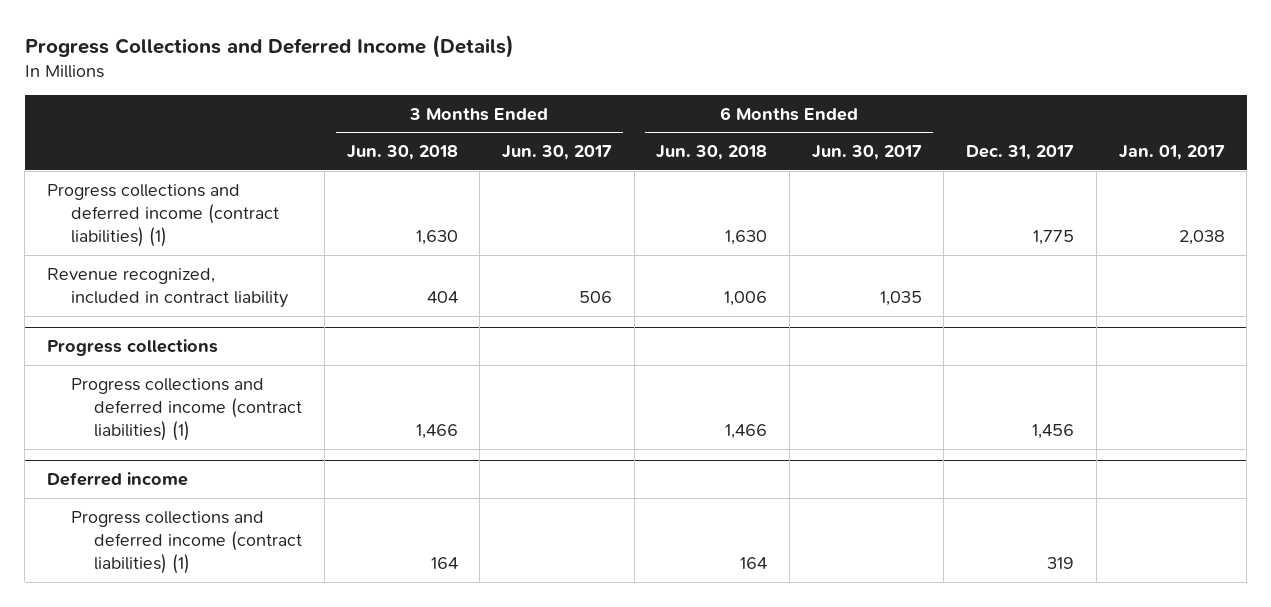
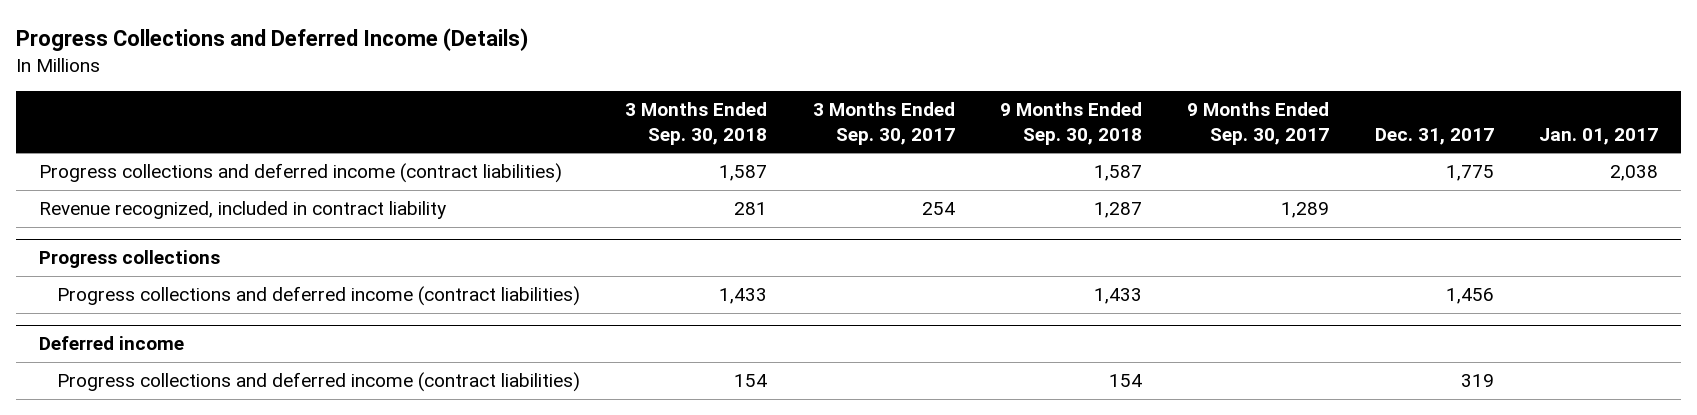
- | 3 Months Ended Jun. 30, 2018 | 3 Months Ended Jun. 30, 2017 | 6 Months Ended Jun. 30, 2018 | 6 Months Ended Jun. 30, 2017 | Dec. 31, 2017 | Jan. 01, 2017
+ | 3 Months Ended Sep. 30, 2018 | 3 Months Ended Sep. 30, 2017 | 9 Months Ended Sep. 30, 2018 | 9 Months Ended Sep. 30, 2017 | Dec. 31, 2017 | Jan. 01, 2017
- Progress collections and deferred income (contract liabilities) (1) | 1,630 | | 1,630 | | 1,775 | 2,038
+ Progress collections and deferred income (contract liabilities) | 1,587 | | 1,587 | | 1,775 | 2,038
@ Progress collections
- Progress collections and deferred income (contract liabilities) (1) | 1,466 | | 1,466 | | 1,456 |
+ Progress collections and deferred income (contract liabilities) | 1,433 | | 1,433 | | 1,456 |
@ Deferred income
- Progress collections and deferred income (contract liabilities) (1) | 164 | | 164 | | 319 |
+ Progress collections and deferred income (contract liabilities) | 154 | | 154 | | 319 |

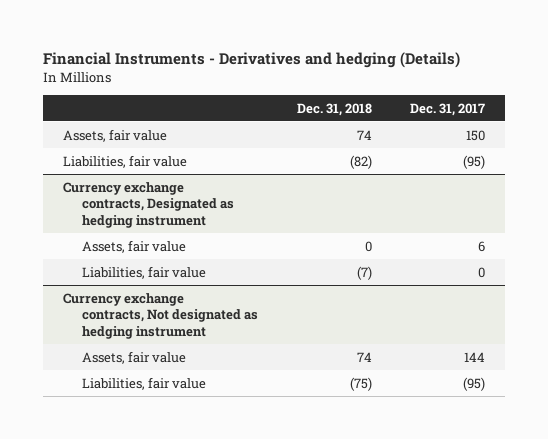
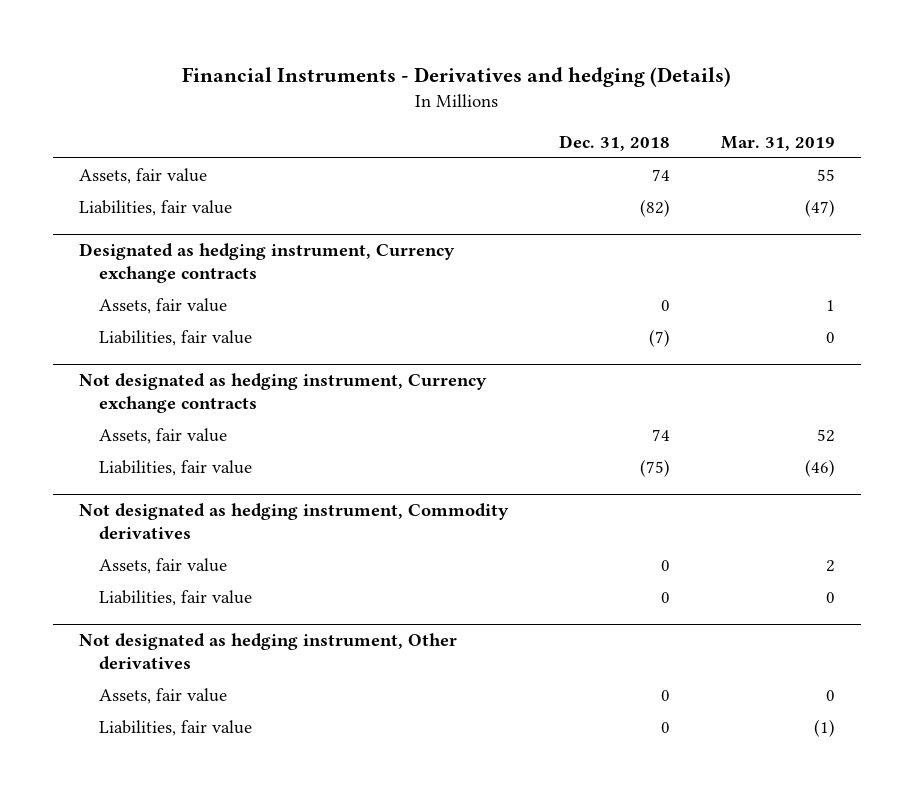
- | Dec. 31, 2018 | Dec. 31, 2017
+ | Dec. 31, 2018 | Mar. 31, 2019
- Currency exchange contracts, Designated as hedging instrument
+ Designated as hedging instrument, Currency exchange contracts
- Currency exchange contracts, Not designated as hedging instrument
+ Not designated as hedging instrument, Currency exchange contracts
+ Not designated as hedging instrument, Commodity derivatives
+ Assets, fair value | 0 | 2
+ Liabilities, fair value | 0 | 0
+ Not designated as hedging instrument, Other derivatives
+ Assets, fair value | 0 | 0
+ Liabilities, fair value | 0 | (1)

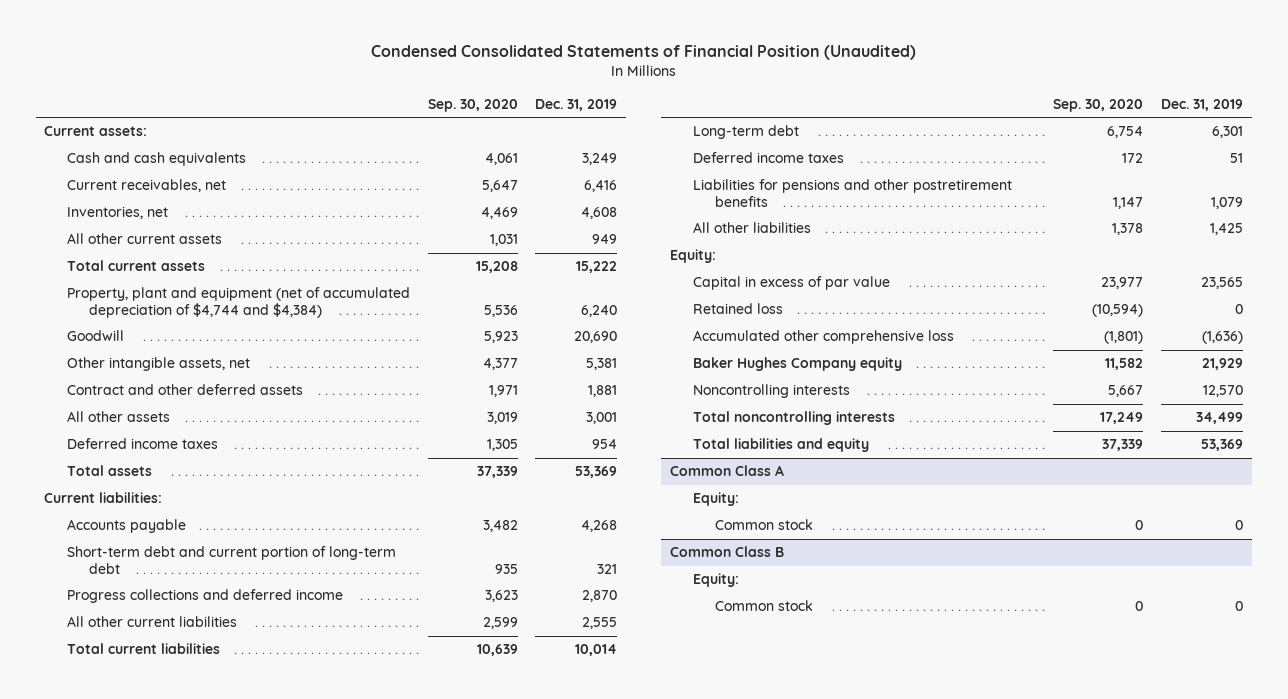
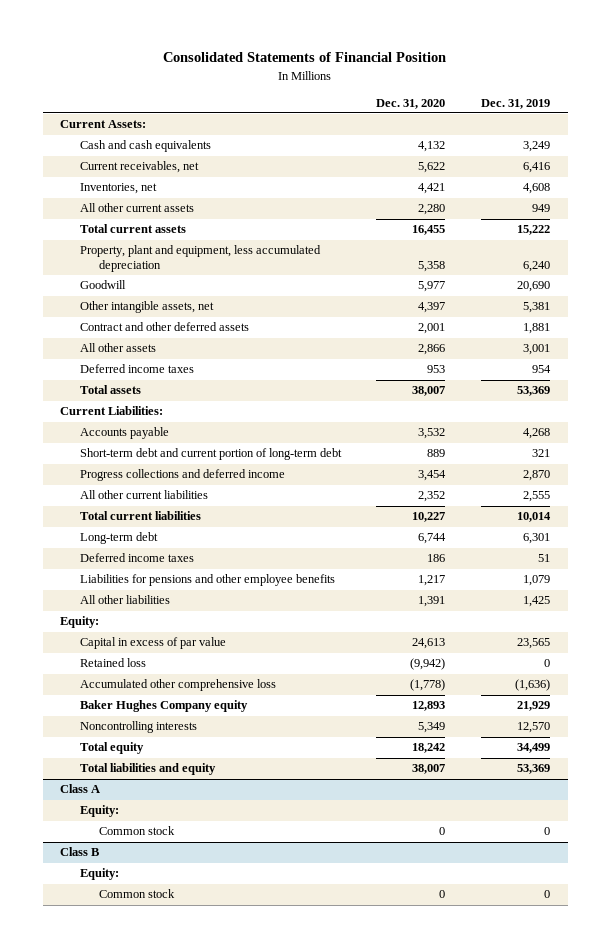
- Condensed Consolidated Statements of Financial Position (Unaudited)
+ Consolidated Statements of Financial Position
- | Sep. 30, 2020 | Dec. 31, 2019
+ | Dec. 31, 2020 | Dec. 31, 2019
- Current assets:
+ Current Assets:
- Property, plant and equipment (net of accumulated depreciation of $4,744 and $4,384) | 5,536 | 6,240
+ Property, plant and equipment, less accumulated depreciation | 5,358 | 6,240
- Current liabilities:
+ Current Liabilities:
- Liabilities for pensions and other postretirement benefits | 1,147 | 1,079
+ Liabilities for pensions and other employee benefits | 1,217 | 1,079
- Total noncontrolling interests | 17,249 | 34,499
+ Total equity | 18,242 | 34,499
- Common Class A
+ Class A
- Common Class B
+ Class B

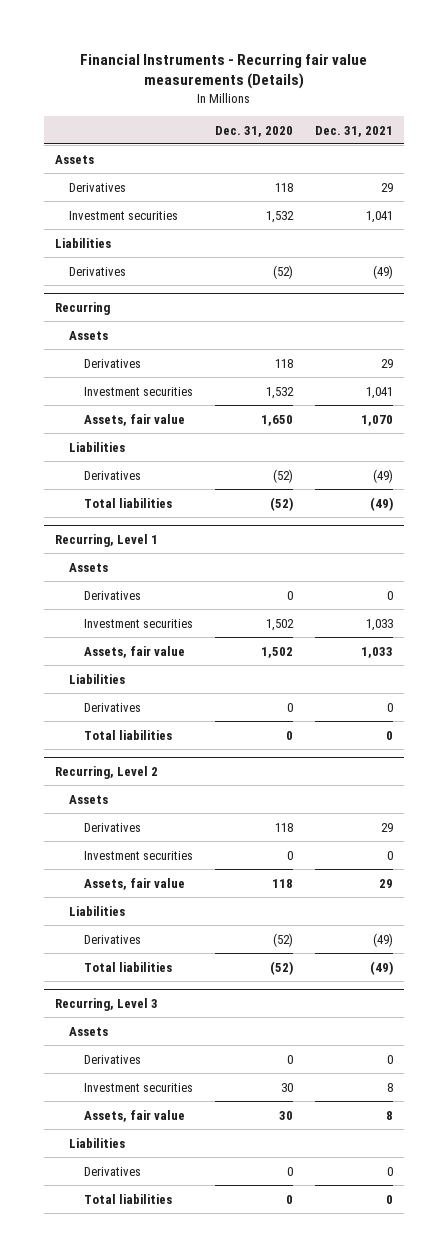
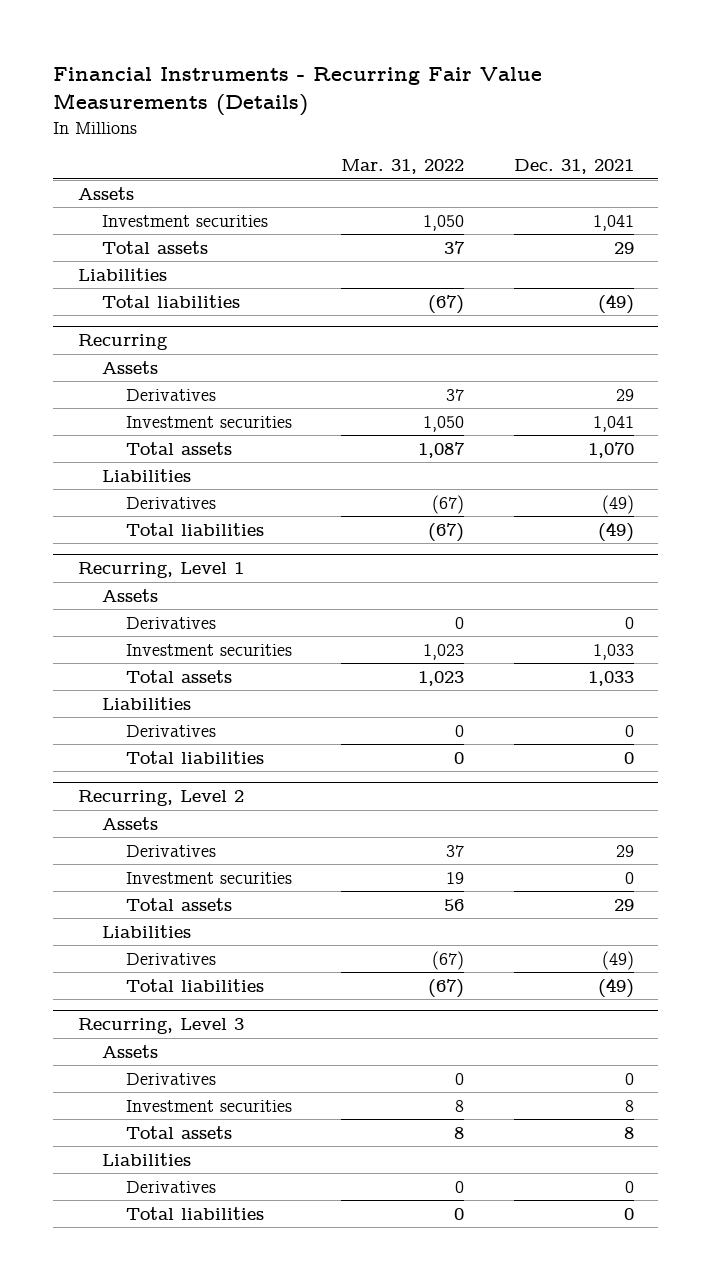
- Financial Instruments - Recurring fair value measurements (Details)
+ Financial Instruments - Recurring Fair Value Measurements (Details)
- | Dec. 31, 2020 | Dec. 31, 2021
+ | Mar. 31, 2022 | Dec. 31, 2021
- Derivatives | 118 | 29
+ Total assets | 37 | 29
- Derivatives | (52) | (49)
+ Total liabilities | (67) | (49)
@ Recurring
- Assets, fair value | 1,650 | 1,070
+ Total assets | 1,087 | 1,070
@ Recurring, Level 1
- Assets, fair value | 1,502 | 1,033
+ Total assets | 1,023 | 1,033
@ Recurring, Level 2
- Assets, fair value | 118 | 29
+ Total assets | 56 | 29
@ Recurring, Level 3
- Assets, fair value | 30 | 8
+ Total assets | 8 | 8

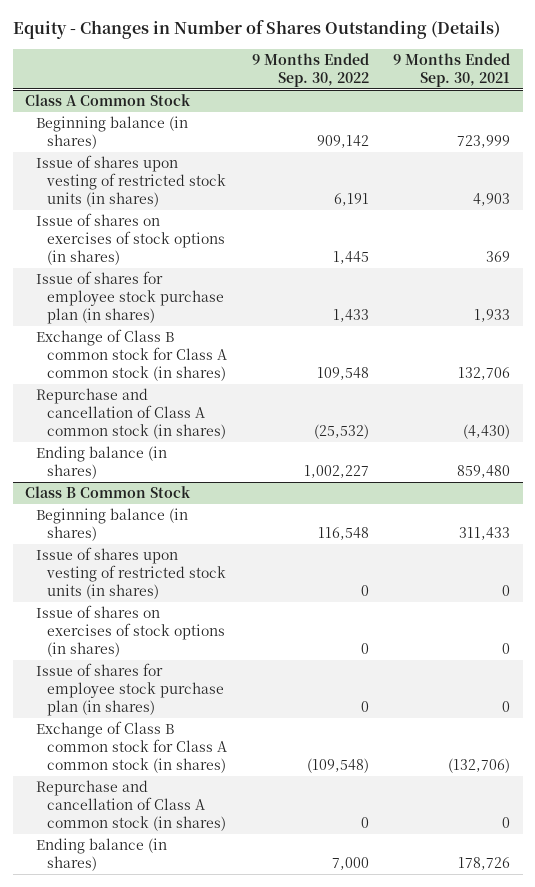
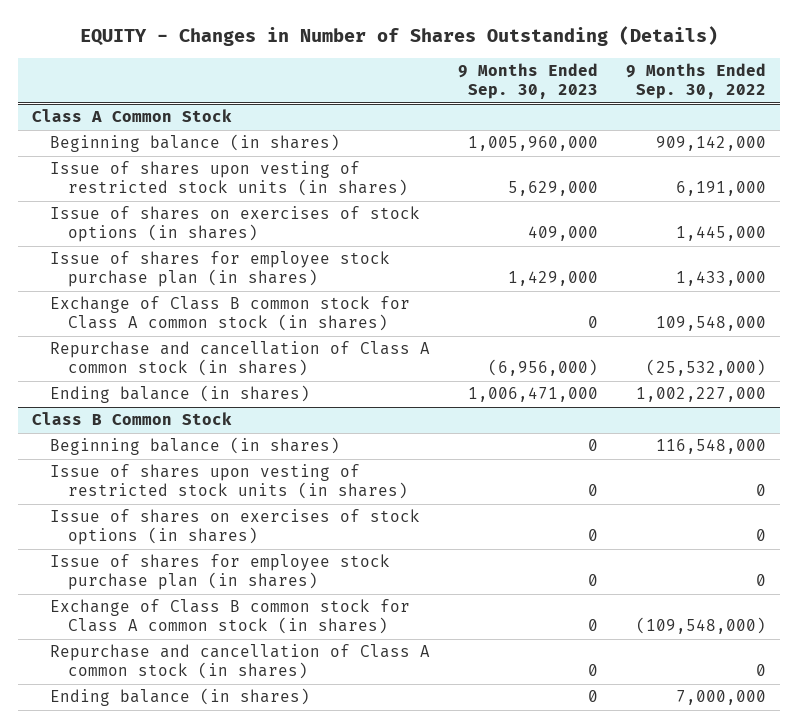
- Equity - Changes in Number of Shares Outstanding (Details)
+ EQUITY - Changes in Number of Shares Outstanding (Details)
- | 9 Months Ended Sep. 30, 2022 | 9 Months Ended Sep. 30, 2021
+ | 9 Months Ended Sep. 30, 2023 | 9 Months Ended Sep. 30, 2022
@ Class A Common Stock
- Beginning balance (in shares) | 909,142 | 723,999
- Issue of shares upon vesting of restricted stock units (in shares) | 6,191 | 4,903
- Issue of shares on exercises of stock options (in shares) | 1,445 | 369
- Issue of shares for employee stock purchase plan (in shares) | 1,433 | 1,933
- Exchange of Class B common stock for Class A common stock (in shares) | 109,548 | 132,706
- Repurchase and cancellation of Class A common stock (in shares) | (25,532) | (4,430)
- Ending balance (in shares) | 1,002,227 | 859,480
+ Beginning balance (in shares) | 1,005,960,000 | 909,142,000
+ Issue of shares upon vesting of restricted stock units (in shares) | 5,629,000 | 6,191,000
+ Issue of shares on exercises of stock options (in shares) | 409,000 | 1,445,000
+ Issue of shares for employee stock purchase plan (in shares) | 1,429,000 | 1,433,000
+ Exchange of Class B common stock for Class A common stock (in shares) | 0 | 109,548,000
+ Repurchase and cancellation of Class A common stock (in shares) | (6,956,000) | (25,532,000)
+ Ending balance (in shares) | 1,006,471,000 | 1,002,227,000
@ Class B Common Stock
- Beginning balance (in shares) | 116,548 | 311,433
+ Beginning balance (in shares) | 0 | 116,548,000
- Exchange of Class B common stock for Class A common stock (in shares) | (109,548) | (132,706)
+ Exchange of Class B common stock for Class A common stock (in shares) | 0 | (109,548,000)
- Ending balance (in shares) | 7,000 | 178,726
+ Ending balance (in shares) | 0 | 7,000,000

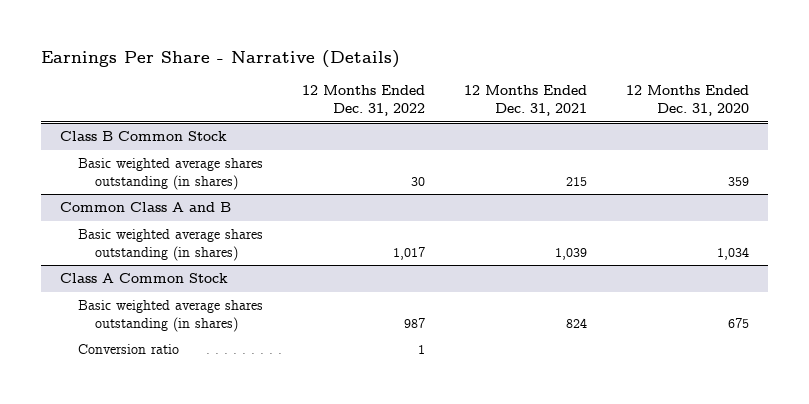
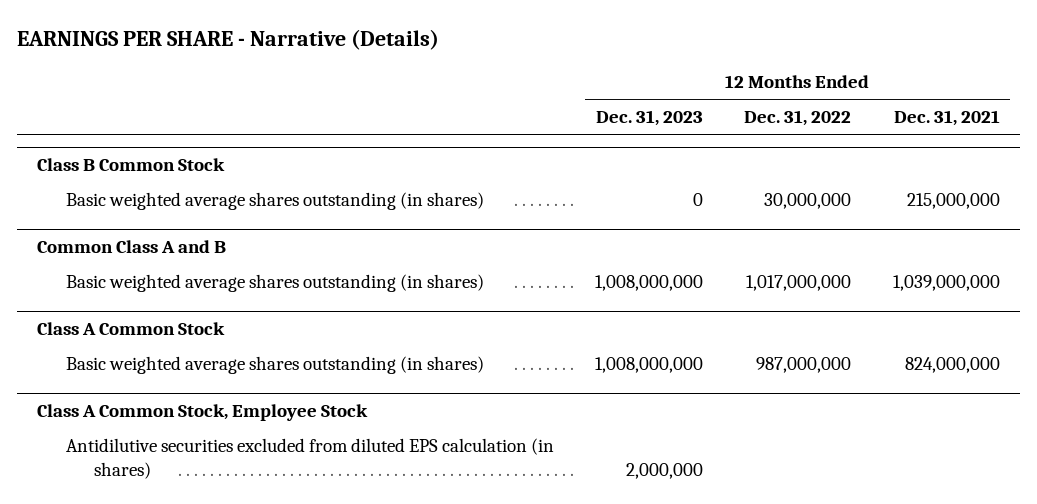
- Earnings Per Share - Narrative (Details)
+ EARNINGS PER SHARE - Narrative (Details)
- | 12 Months Ended Dec. 31, 2022 | 12 Months Ended Dec. 31, 2021 | 12 Months Ended Dec. 31, 2020
+ | 12 Months Ended Dec. 31, 2023 | 12 Months Ended Dec. 31, 2022 | 12 Months Ended Dec. 31, 2021
@ Class B Common Stock
- Basic weighted average shares outstanding (in shares) | 30 | 215 | 359
+ Basic weighted average shares outstanding (in shares) | 0 | 30,000,000 | 215,000,000
@ Common Class A and B
- Basic weighted average shares outstanding (in shares) | 1,017 | 1,039 | 1,034
+ Basic weighted average shares outstanding (in shares) | 1,008,000,000 | 1,017,000,000 | 1,039,000,000
@ Class A Common Stock
- Basic weighted average shares outstanding (in shares) | 987 | 824 | 675
- Conversion ratio | 1 | |
+ Basic weighted average shares outstanding (in shares) | 1,008,000,000 | 987,000,000 | 824,000,000
+ Class A Common Stock, Employee Stock
+ Antidilutive securities excluded from diluted EPS calculation (in shares) | 2,000,000 | |

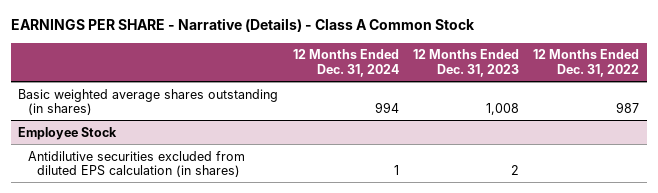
- EARNINGS PER SHARE - Narrative (Details)
+ EARNINGS PER SHARE - Narrative (Details) - Class A Common Stock
- | 12 Months Ended Dec. 31, 2023 | 12 Months Ended Dec. 31, 2022 | 12 Months Ended Dec. 31, 2021
+ | 12 Months Ended Dec. 31, 2024 | 12 Months Ended Dec. 31, 2023 | 12 Months Ended Dec. 31, 2022
- Class B Common Stock
- Basic weighted average shares outstanding (in shares) | 0 | 30,000,000 | 215,000,000
- Common Class A and B
- Basic weighted average shares outstanding (in shares) | 1,008,000,000 | 1,017,000,000 | 1,039,000,000
- Class A Common Stock
- Basic weighted average shares outstanding (in shares) | 1,008,000,000 | 987,000,000 | 824,000,000
- Class A Common Stock, Employee Stock
- Antidilutive securities excluded from diluted EPS calculation (in shares) | 2,000,000 | |
+ Basic weighted average shares outstanding (in shares) | 994 | 1,008 | 987
+ Employee Stock
+ Antidilutive securities excluded from diluted EPS calculation (in shares) | 1 | 2 |

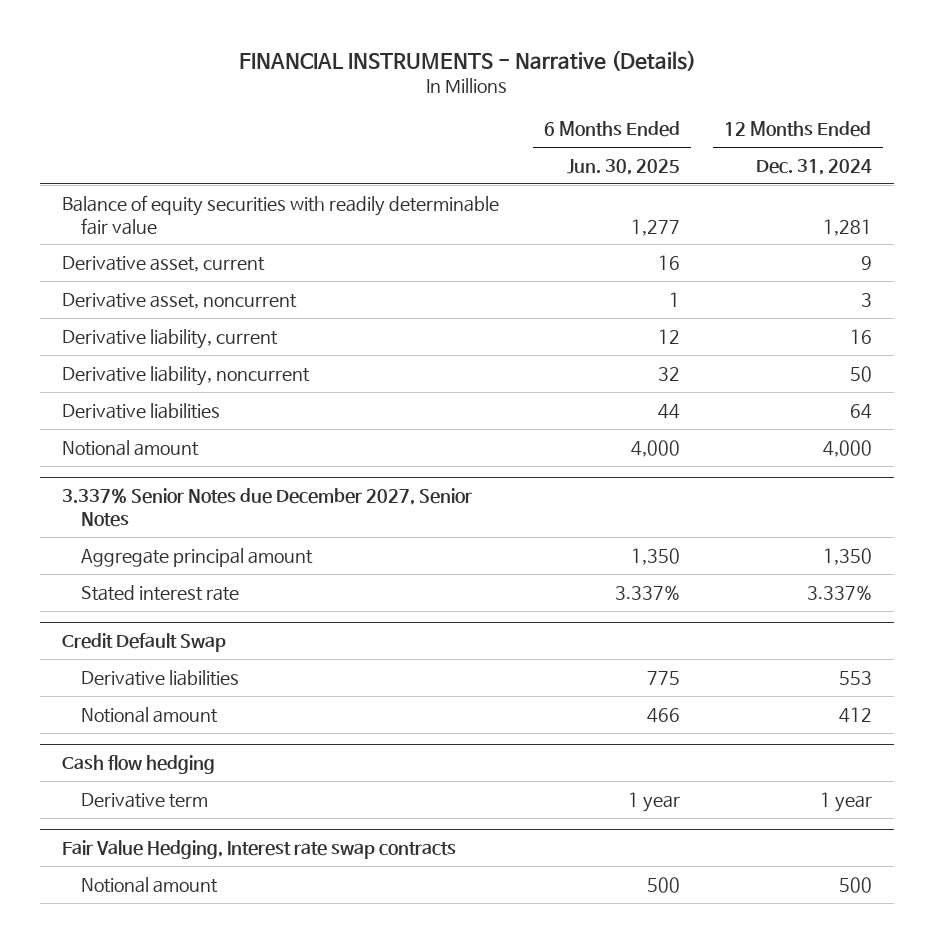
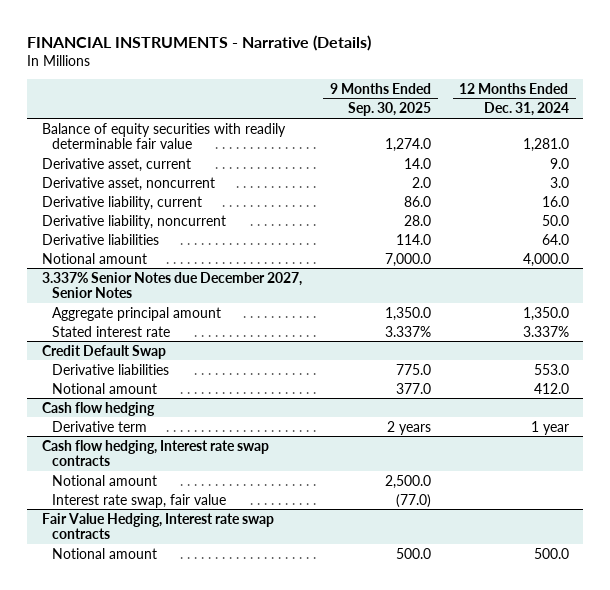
- | 6 Months Ended Jun. 30, 2025 | 12 Months Ended Dec. 31, 2024
+ | 9 Months Ended Sep. 30, 2025 | 12 Months Ended Dec. 31, 2024
- Balance of equity securities with readily determinable fair value | 1,277 | 1,281
- Derivative asset, current | 16 | 9
- Derivative asset, noncurrent | 1 | 3
- Derivative liability, current | 12 | 16
- Derivative liability, noncurrent | 32 | 50
- Derivative liabilities | 44 | 64
- Notional amount | 4,000 | 4,000
+ Balance of equity securities with readily determinable fair value | 1,274.0 | 1,281.0
+ Derivative asset, current | 14.0 | 9.0
+ Derivative asset, noncurrent | 2.0 | 3.0
+ Derivative liability, current | 86.0 | 16.0
+ Derivative liability, noncurrent | 28.0 | 50.0
+ Derivative liabilities | 114.0 | 64.0
+ Notional amount | 7,000.0 | 4,000.0
@ 3.337% Senior Notes due December 2027, Senior Notes
- Aggregate principal amount | 1,350 | 1,350
+ Aggregate principal amount | 1,350.0 | 1,350.0
@ Credit Default Swap
- Derivative liabilities | 775 | 553
- Notional amount | 466 | 412
+ Derivative liabilities | 775.0 | 553.0
+ Notional amount | 377.0 | 412.0
+ Cash flow hedging, Interest rate swap contracts
+ Notional amount | 2,500.0 |
+ Interest rate swap, fair value | (77.0) |
@ Fair Value Hedging, Interest rate swap contracts
- Notional amount | 500 | 500
+ Notional amount | 500.0 | 500.0

